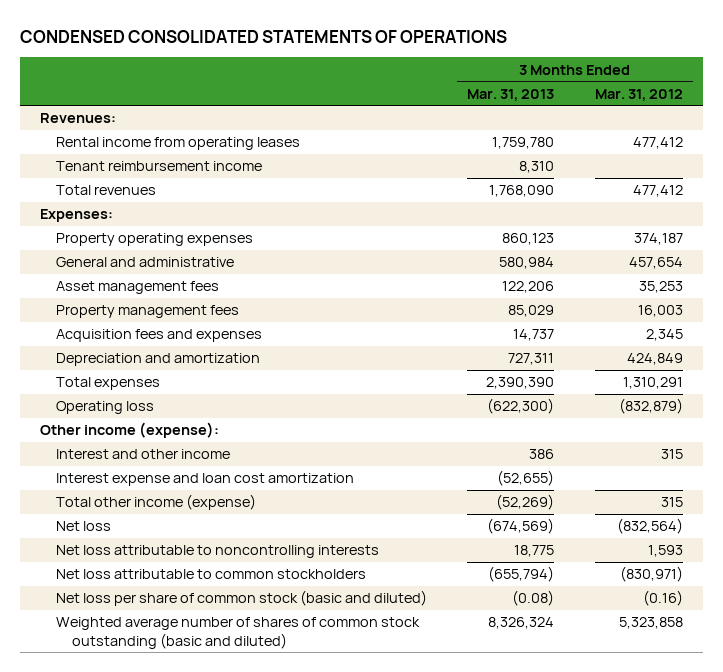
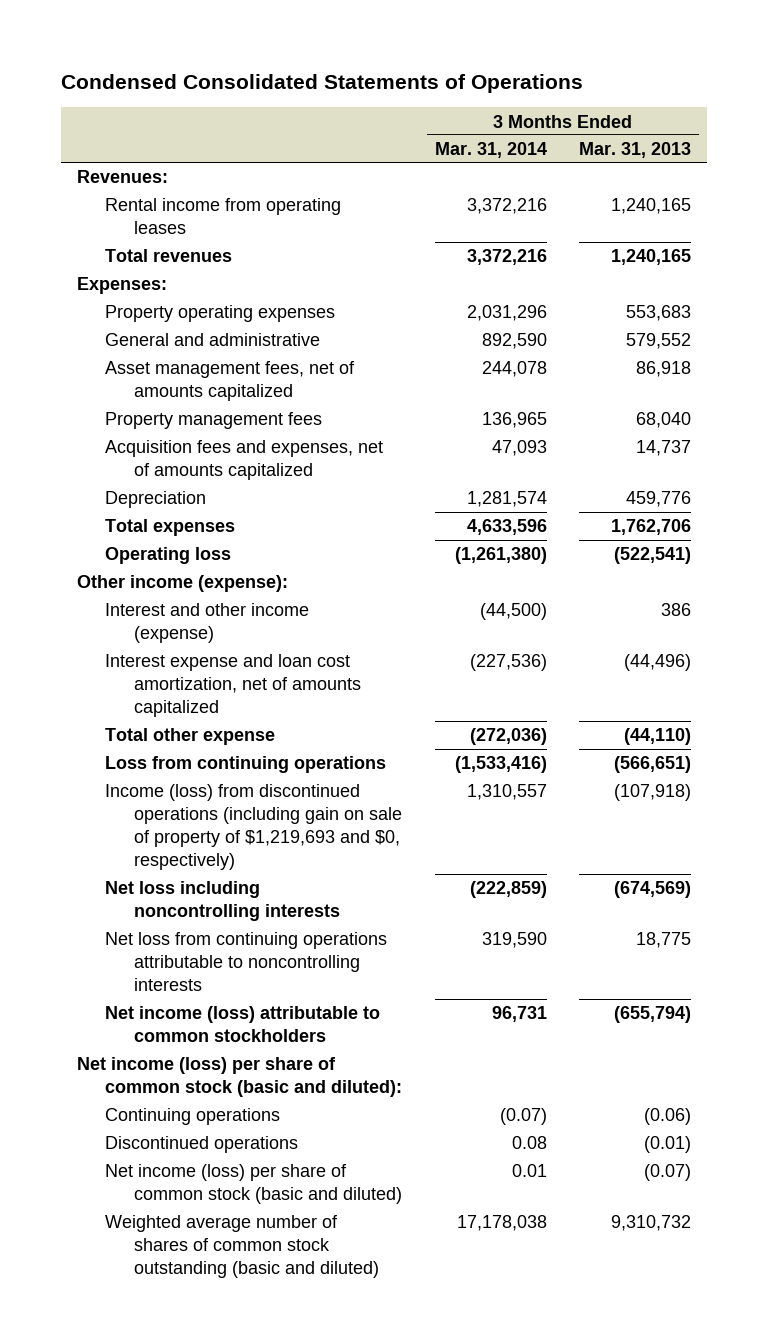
- CONDENSED CONSOLIDATED STATEMENTS OF OPERATIONS
+ Condensed Consolidated Statements of Operations
- | 3 Months Ended Mar. 31, 2013 | 3 Months Ended Mar. 31, 2012
+ | 3 Months Ended Mar. 31, 2014 | 3 Months Ended Mar. 31, 2013
- Rental income from operating leases | 1,759,780 | 477,412
- Tenant reimbursement income | 8,310 |
- Total revenues | 1,768,090 | 477,412
+ Rental income from operating leases | 3,372,216 | 1,240,165
+ Total revenues | 3,372,216 | 1,240,165
- Property operating expenses | 860,123 | 374,187
- General and administrative | 580,984 | 457,654
- Asset management fees | 122,206 | 35,253
- Property management fees | 85,029 | 16,003
- Acquisition fees and expenses | 14,737 | 2,345
- Depreciation and amortization | 727,311 | 424,849
- Total expenses | 2,390,390 | 1,310,291
- Operating loss | (622,300) | (832,879)
+ Property operating expenses | 2,031,296 | 553,683
+ General and administrative | 892,590 | 579,552
+ Asset management fees, net of amounts capitalized | 244,078 | 86,918
+ Property management fees | 136,965 | 68,040
+ Acquisition fees and expenses, net of amounts capitalized | 47,093 | 14,737
+ Depreciation | 1,281,574 | 459,776
+ Total expenses | 4,633,596 | 1,762,706
+ Operating loss | (1,261,380) | (522,541)
- Interest and other income | 386 | 315
- Interest expense and loan cost amortization | (52,655) |
- Total other income (expense) | (52,269) | 315
- Net loss | (674,569) | (832,564)
- Net loss attributable to noncontrolling interests | 18,775 | 1,593
- Net loss attributable to common stockholders | (655,794) | (830,971)
- Net loss per share of common stock (basic and diluted) | (0.08) | (0.16)
- Weighted average number of shares of common stock outstanding (basic and diluted) | 8,326,324 | 5,323,858
+ Interest and other income (expense) | (44,500) | 386
+ Interest expense and loan cost amortization, net of amounts capitalized | (227,536) | (44,496)
+ Total other expense | (272,036) | (44,110)
+ Loss from continuing operations | (1,533,416) | (566,651)
+ Income (loss) from discontinued operations (including gain on sale of property of $1,219,693 and $0, respectively) | 1,310,557 | (107,918)
+ Net loss including noncontrolling interests | (222,859) | (674,569)
+ Net loss from continuing operations attributable to noncontrolling interests | 319,590 | 18,775
+ Net income (loss) attributable to common stockholders | 96,731 | (655,794)
+ Net income (loss) per share of common stock (basic and diluted):
+ Continuing operations | (0.07) | (0.06)
+ Discontinued operations | 0.08 | (0.01)
+ Net income (loss) per share of common stock (basic and diluted) | 0.01 | (0.07)
+ Weighted average number of shares of common stock outstanding (basic and diluted) | 17,178,038 | 9,310,732

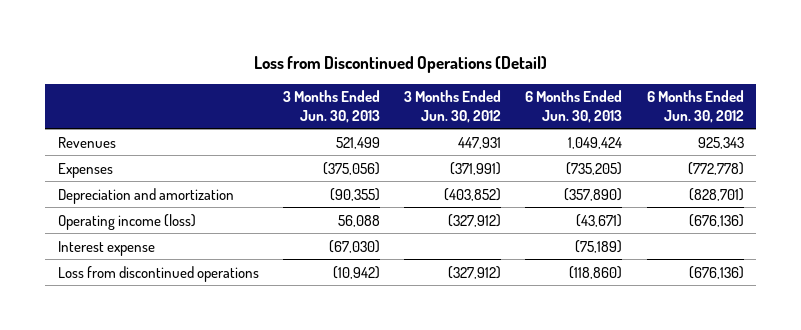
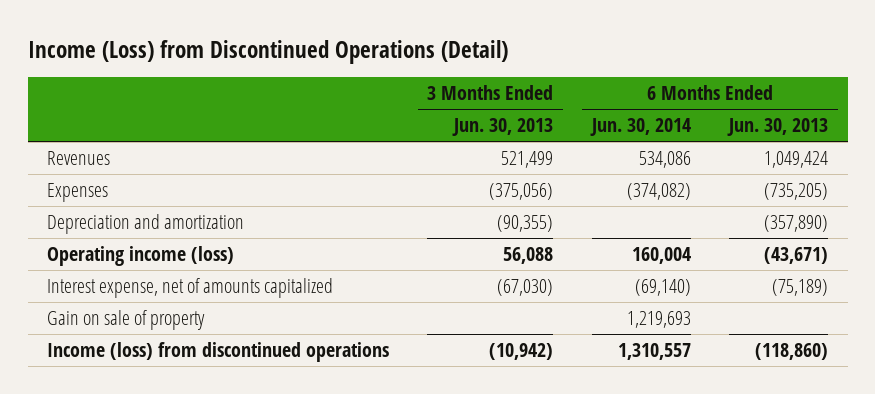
- Loss from Discontinued Operations (Detail)
+ Income (Loss) from Discontinued Operations (Detail)
- | 3 Months Ended Jun. 30, 2013 | 3 Months Ended Jun. 30, 2012 | 6 Months Ended Jun. 30, 2013 | 6 Months Ended Jun. 30, 2012
+ | 3 Months Ended Jun. 30, 2013 | 6 Months Ended Jun. 30, 2014 | 6 Months Ended Jun. 30, 2013
- Interest expense | (67,030) | | (75,189) |
- Loss from discontinued operations | (10,942) | (327,912) | (118,860) | (676,136)
+ Interest expense, net of amounts capitalized | (67,030) | (69,140) | (75,189)
+ Gain on sale of property | | 1,219,693 |
+ Income (loss) from discontinued operations | (10,942) | 1,310,557 | (118,860)

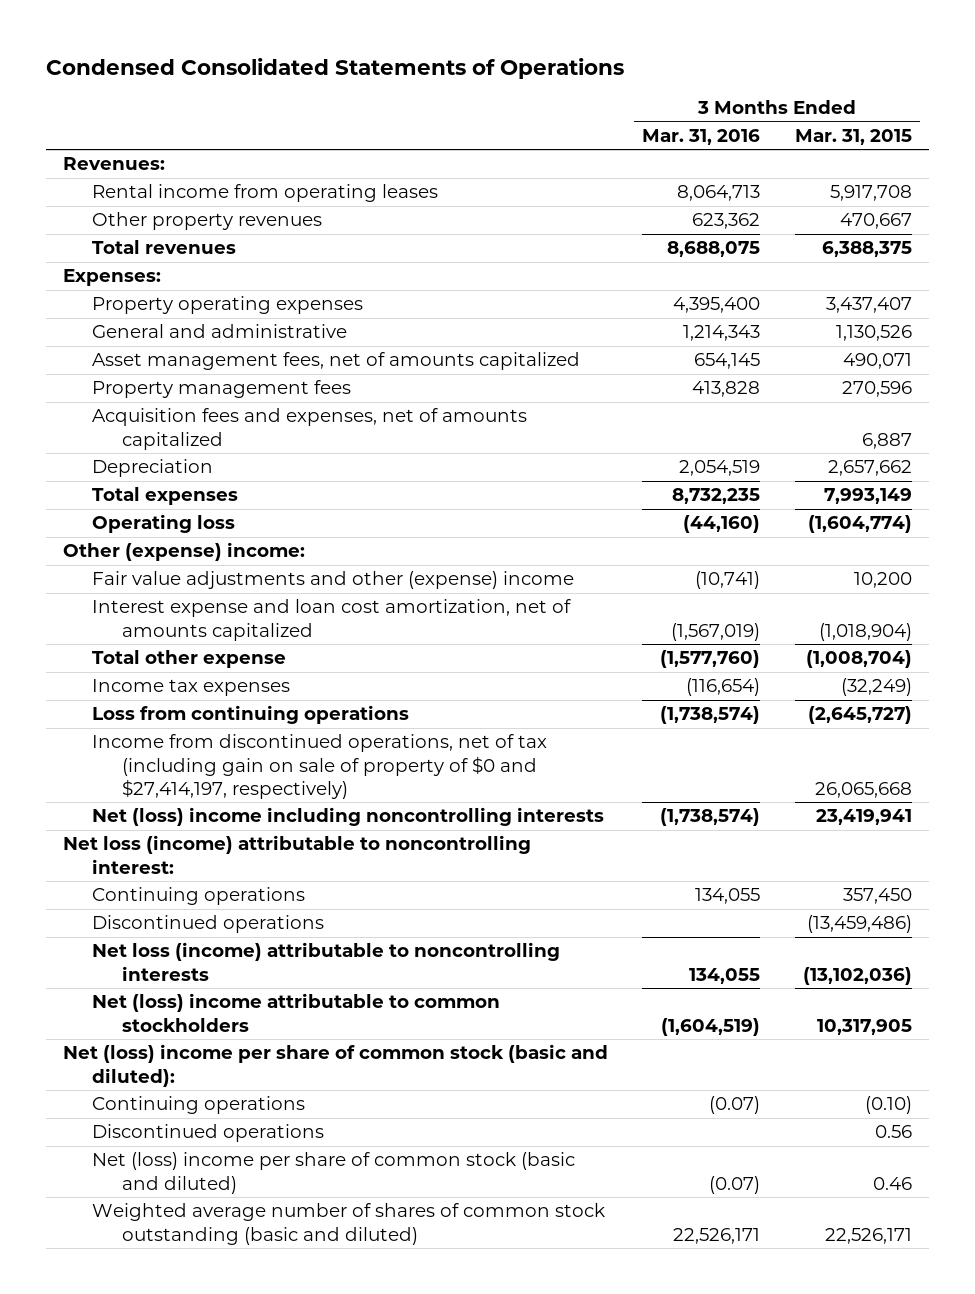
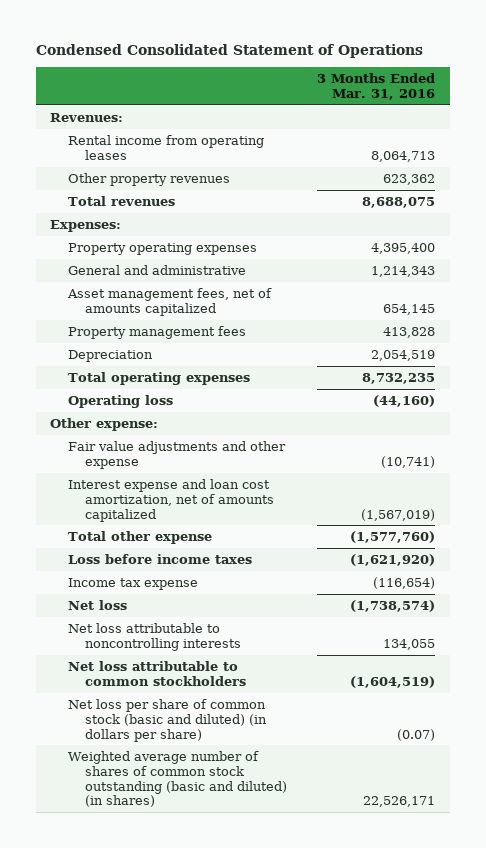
- Condensed Consolidated Statements of Operations
+ Condensed Consolidated Statement of Operations
- | 3 Months Ended Mar. 31, 2016 | 3 Months Ended Mar. 31, 2015
+ | 3 Months Ended Mar. 31, 2016
- Acquisition fees and expenses, net of amounts capitalized | | 6,887
- Total expenses | 8,732,235 | 7,993,149
+ Total operating expenses | 8,732,235
- Other (expense) income:
- Fair value adjustments and other (expense) income | (10,741) | 10,200
+ Other expense:
+ Fair value adjustments and other expense | (10,741)
- Income tax expenses | (116,654) | (32,249)
- Loss from continuing operations | (1,738,574) | (2,645,727)
- Income from discontinued operations, net of tax (including gain on sale of property of $0 and $27,414,197, respectively) | | 26,065,668
- Net (loss) income including noncontrolling interests | (1,738,574) | 23,419,941
- Net loss (income) attributable to noncontrolling interest:
- Continuing operations | 134,055 | 357,450
- Discontinued operations | | (13,459,486)
- Net loss (income) attributable to noncontrolling interests | 134,055 | (13,102,036)
- Net (loss) income attributable to common stockholders | (1,604,519) | 10,317,905
- Net (loss) income per share of common stock (basic and diluted):
- Continuing operations | (0.07) | (0.10)
- Discontinued operations | | 0.56
- Net (loss) income per share of common stock (basic and diluted) | (0.07) | 0.46
- Weighted average number of shares of common stock outstanding (basic and diluted) | 22,526,171 | 22,526,171
+ Loss before income taxes | (1,621,920)
+ Income tax expense | (116,654)
+ Net loss | (1,738,574)
+ Net loss attributable to noncontrolling interests | 134,055
+ Net loss attributable to common stockholders | (1,604,519)
+ Net loss per share of common stock (basic and diluted) (in dollars per share) | (0.07)
+ Weighted average number of shares of common stock outstanding (basic and diluted) (in shares) | 22,526,171

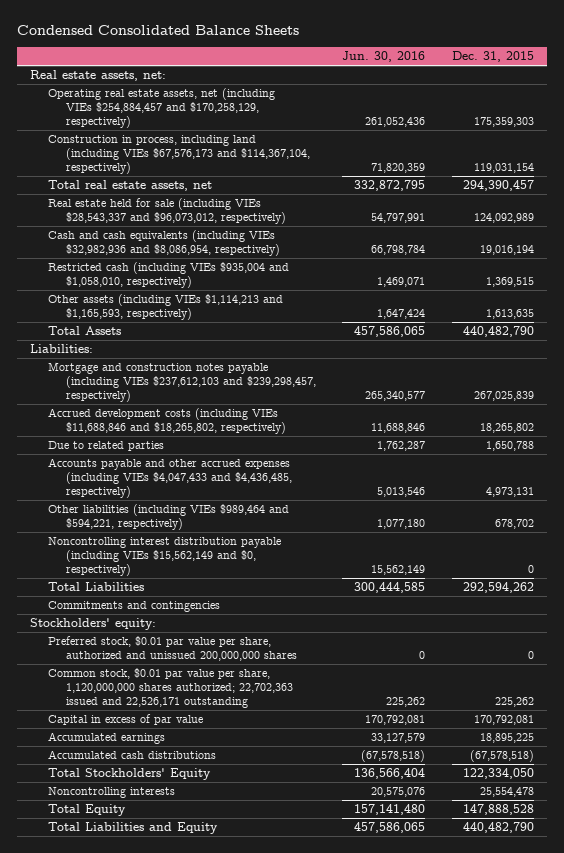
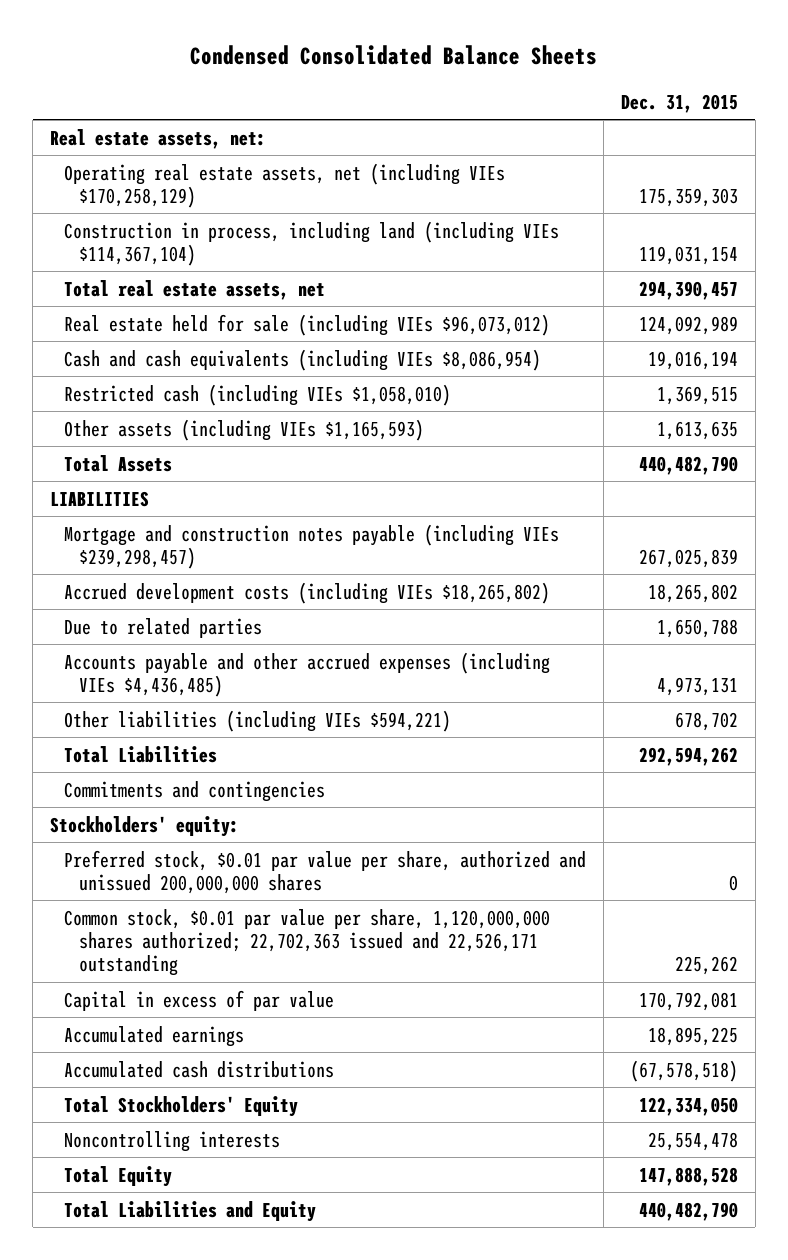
- | Jun. 30, 2016 | Dec. 31, 2015
+ | Dec. 31, 2015
- Operating real estate assets, net (including VIEs $254,884,457 and $170,258,129, respectively) | 261,052,436 | 175,359,303
- Construction in process, including land (including VIEs $67,576,173 and $114,367,104, respectively) | 71,820,359 | 119,031,154
+ Operating real estate assets, net (including VIEs $170,258,129) | 175,359,303
+ Construction in process, including land (including VIEs $114,367,104) | 119,031,154
- Real estate held for sale (including VIEs $28,543,337 and $96,073,012, respectively) | 54,797,991 | 124,092,989
- Cash and cash equivalents (including VIEs $32,982,936 and $8,086,954, respectively) | 66,798,784 | 19,016,194
- Restricted cash (including VIEs $935,004 and $1,058,010, respectively) | 1,469,071 | 1,369,515
- Other assets (including VIEs $1,114,213 and $1,165,593, respectively) | 1,647,424 | 1,613,635
+ Real estate held for sale (including VIEs $96,073,012) | 124,092,989
+ Cash and cash equivalents (including VIEs $8,086,954) | 19,016,194
+ Restricted cash (including VIEs $1,058,010) | 1,369,515
+ Other assets (including VIEs $1,165,593) | 1,613,635
- Liabilities:
- Mortgage and construction notes payable (including VIEs $237,612,103 and $239,298,457, respectively) | 265,340,577 | 267,025,839
- Accrued development costs (including VIEs $11,688,846 and $18,265,802, respectively) | 11,688,846 | 18,265,802
+ LIABILITIES
+ Mortgage and construction notes payable (including VIEs $239,298,457) | 267,025,839
+ Accrued development costs (including VIEs $18,265,802) | 18,265,802
- Accounts payable and other accrued expenses (including VIEs $4,047,433 and $4,436,485, respectively) | 5,013,546 | 4,973,131
- Other liabilities (including VIEs $989,464 and $594,221, respectively) | 1,077,180 | 678,702
- Noncontrolling interest distribution payable (including VIEs $15,562,149 and $0, respectively) | 15,562,149 | 0
+ Accounts payable and other accrued expenses (including VIEs $4,436,485) | 4,973,131
+ Other liabilities (including VIEs $594,221) | 678,702

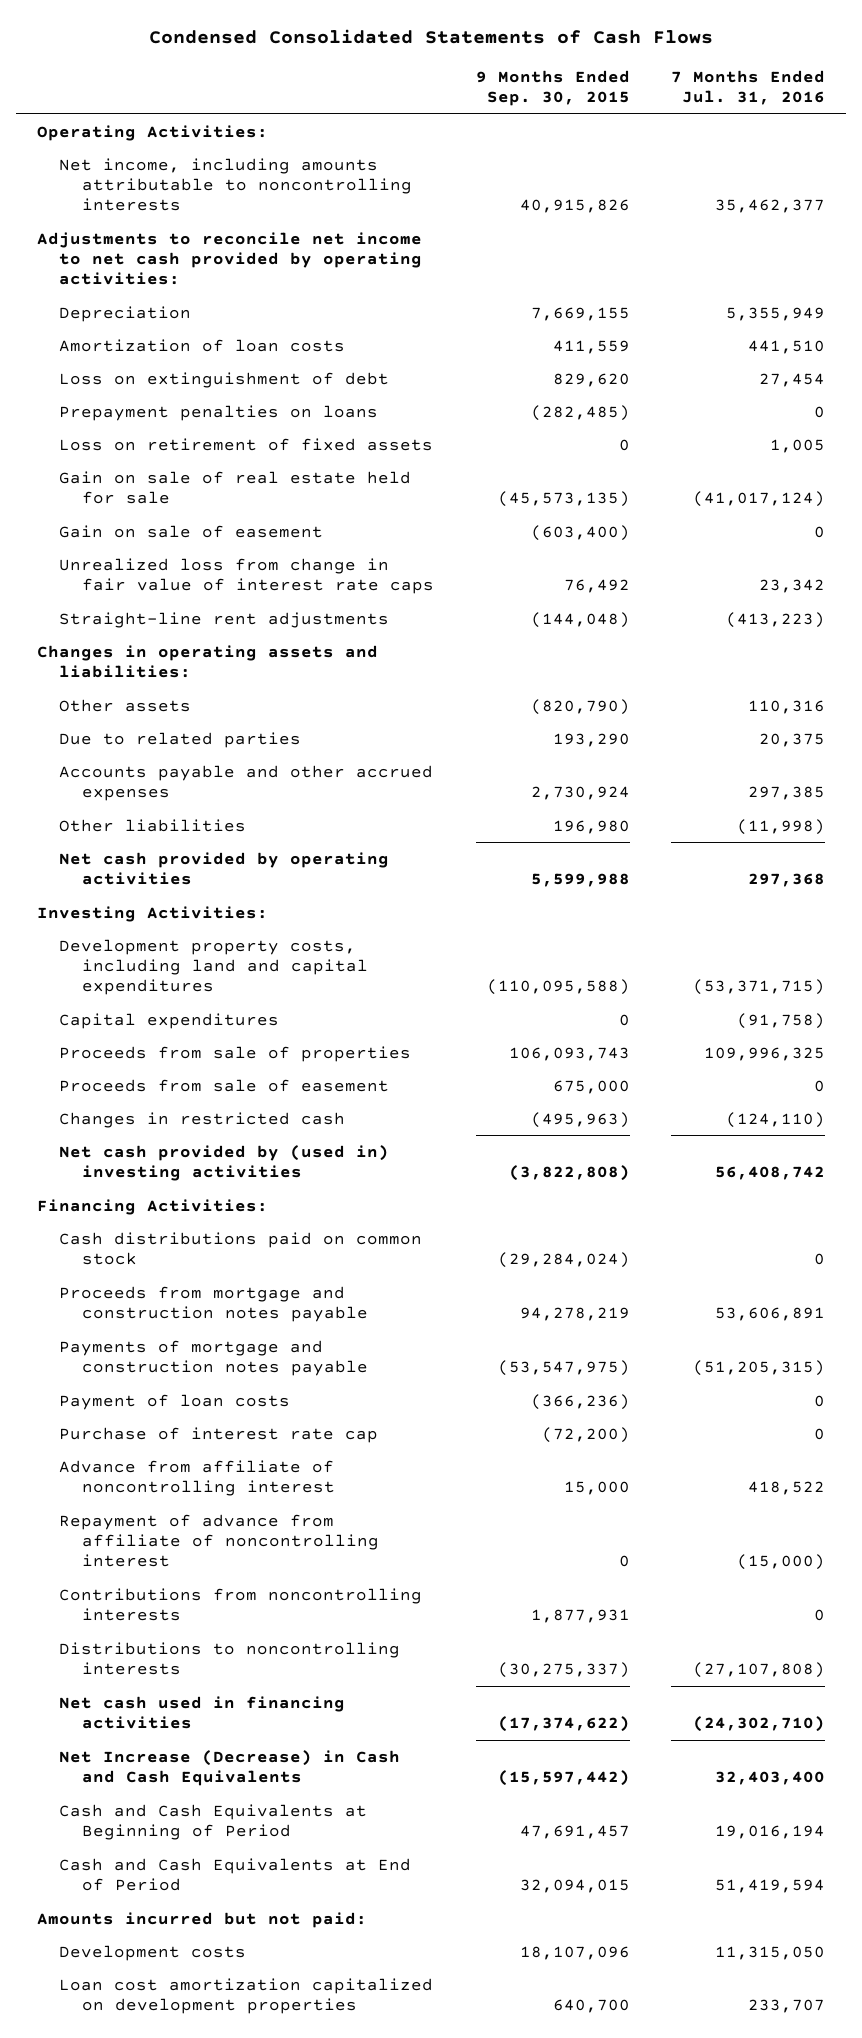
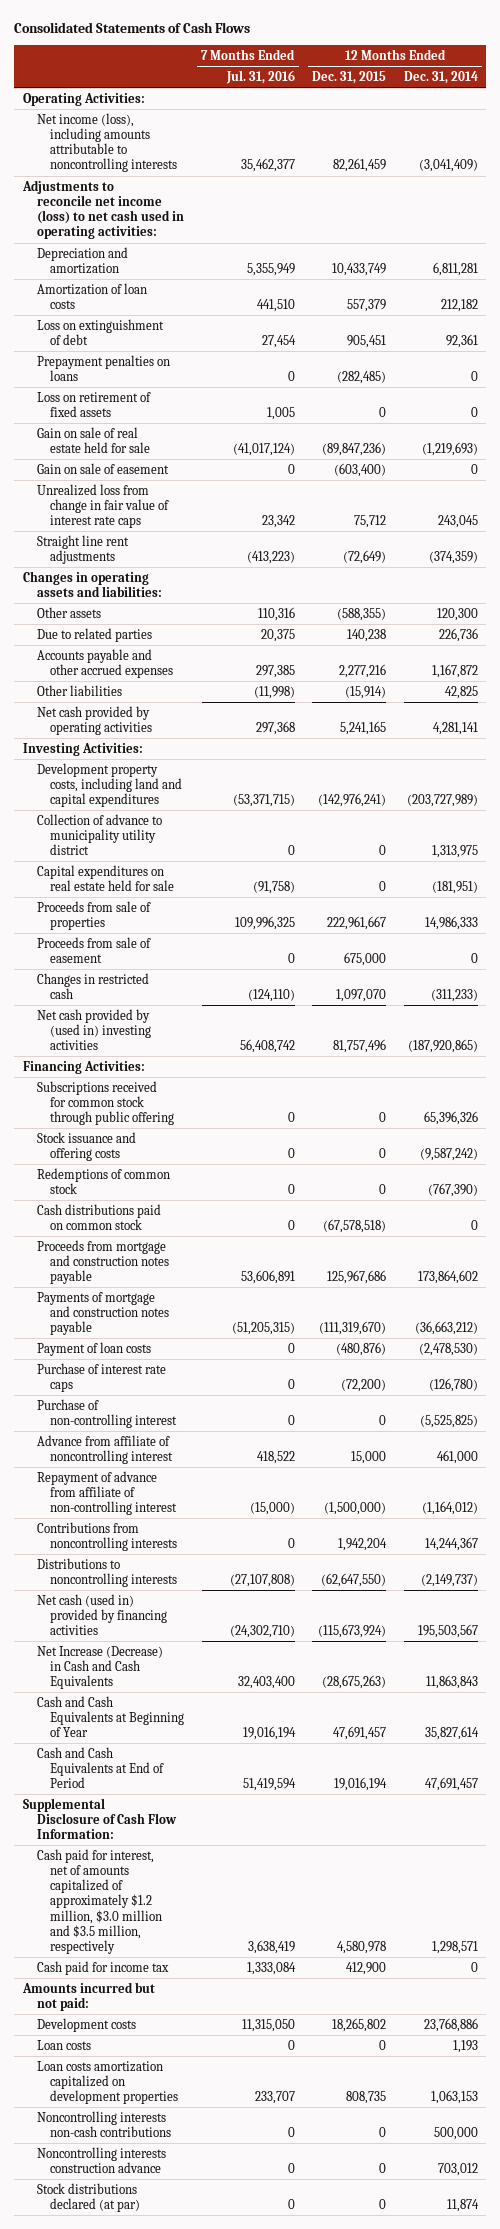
- Condensed Consolidated Statements of Cash Flows
+ Consolidated Statements of Cash Flows
- | 9 Months Ended Sep. 30, 2015 | 7 Months Ended Jul. 31, 2016
+ | 7 Months Ended Jul. 31, 2016 | 12 Months Ended Dec. 31, 2015 | 12 Months Ended Dec. 31, 2014
- Net income, including amounts attributable to noncontrolling interests | 40,915,826 | 35,462,377
- Adjustments to reconcile net income to net cash provided by operating activities:
- Depreciation | 7,669,155 | 5,355,949
+ Net income (loss), including amounts attributable to noncontrolling interests | 35,462,377 | 82,261,459 | (3,041,409)
+ Adjustments to reconcile net income (loss) to net cash used in operating activities:
+ Depreciation and amortization | 5,355,949 | 10,433,749 | 6,811,281
- Straight-line rent adjustments | (144,048) | (413,223)
+ Straight line rent adjustments | (413,223) | (72,649) | (374,359)
- Capital expenditures | 0 | (91,758)
+ Collection of advance to municipality utility district | 0 | 0 | 1,313,975
+ Capital expenditures on real estate held for sale | (91,758) | 0 | (181,951)
+ Subscriptions received for common stock through public offering | 0 | 0 | 65,396,326
+ Stock issuance and offering costs | 0 | 0 | (9,587,242)
+ Redemptions of common stock | 0 | 0 | (767,390)
- Purchase of interest rate cap | (72,200) | 0
+ Purchase of interest rate caps | 0 | (72,200) | (126,780)
+ Purchase of non-controlling interest | 0 | 0 | (5,525,825)
- Repayment of advance from affiliate of noncontrolling interest | 0 | (15,000)
+ Repayment of advance from affiliate of non-controlling interest | (15,000) | (1,500,000) | (1,164,012)
- Net cash used in financing activities | (17,374,622) | (24,302,710)
+ Net cash (used in) provided by financing activities | (24,302,710) | (115,673,924) | 195,503,567
- Cash and Cash Equivalents at Beginning of Period | 47,691,457 | 19,016,194
+ Cash and Cash Equivalents at Beginning of Year | 19,016,194 | 47,691,457 | 35,827,614
+ Supplemental Disclosure of Cash Flow Information:
+ Cash paid for interest, net of amounts capitalized of approximately $1.2 million, $3.0 million and $3.5 million, respectively | 3,638,419 | 4,580,978 | 1,298,571
+ Cash paid for income tax | 1,333,084 | 412,900 | 0
- Loan cost amortization capitalized on development properties | 640,700 | 233,707
+ Loan costs | 0 | 0 | 1,193
+ Loan costs amortization capitalized on development properties | 233,707 | 808,735 | 1,063,153
+ Noncontrolling interests non-cash contributions | 0 | 0 | 500,000
+ Noncontrolling interests construction advance | 0 | 0 | 703,012
+ Stock distributions declared (at par) | 0 | 0 | 11,874

